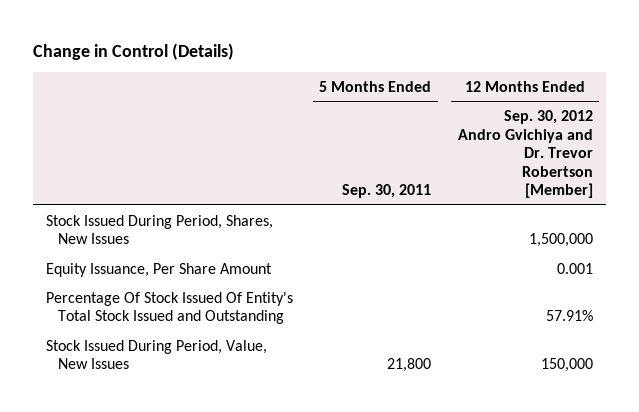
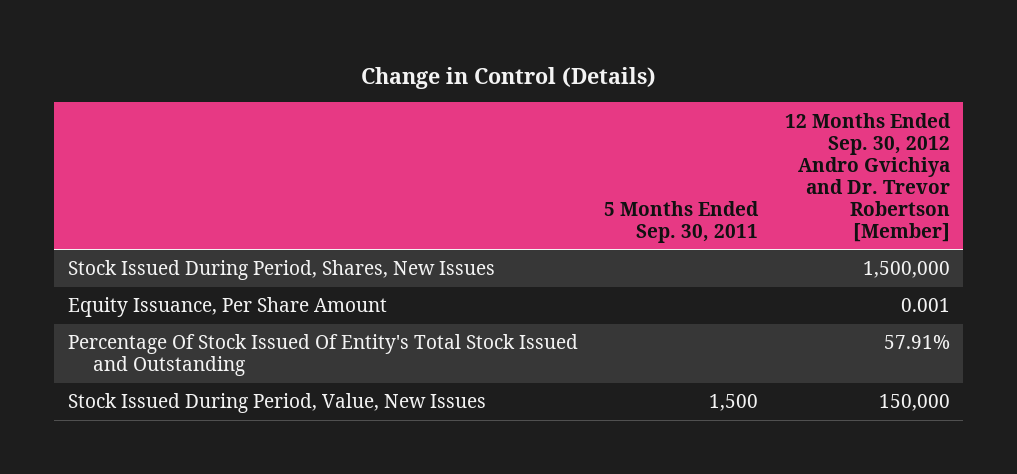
- Stock Issued During Period, Value, New Issues | 21,800 | 150,000
+ Stock Issued During Period, Value, New Issues | 1,500 | 150,000

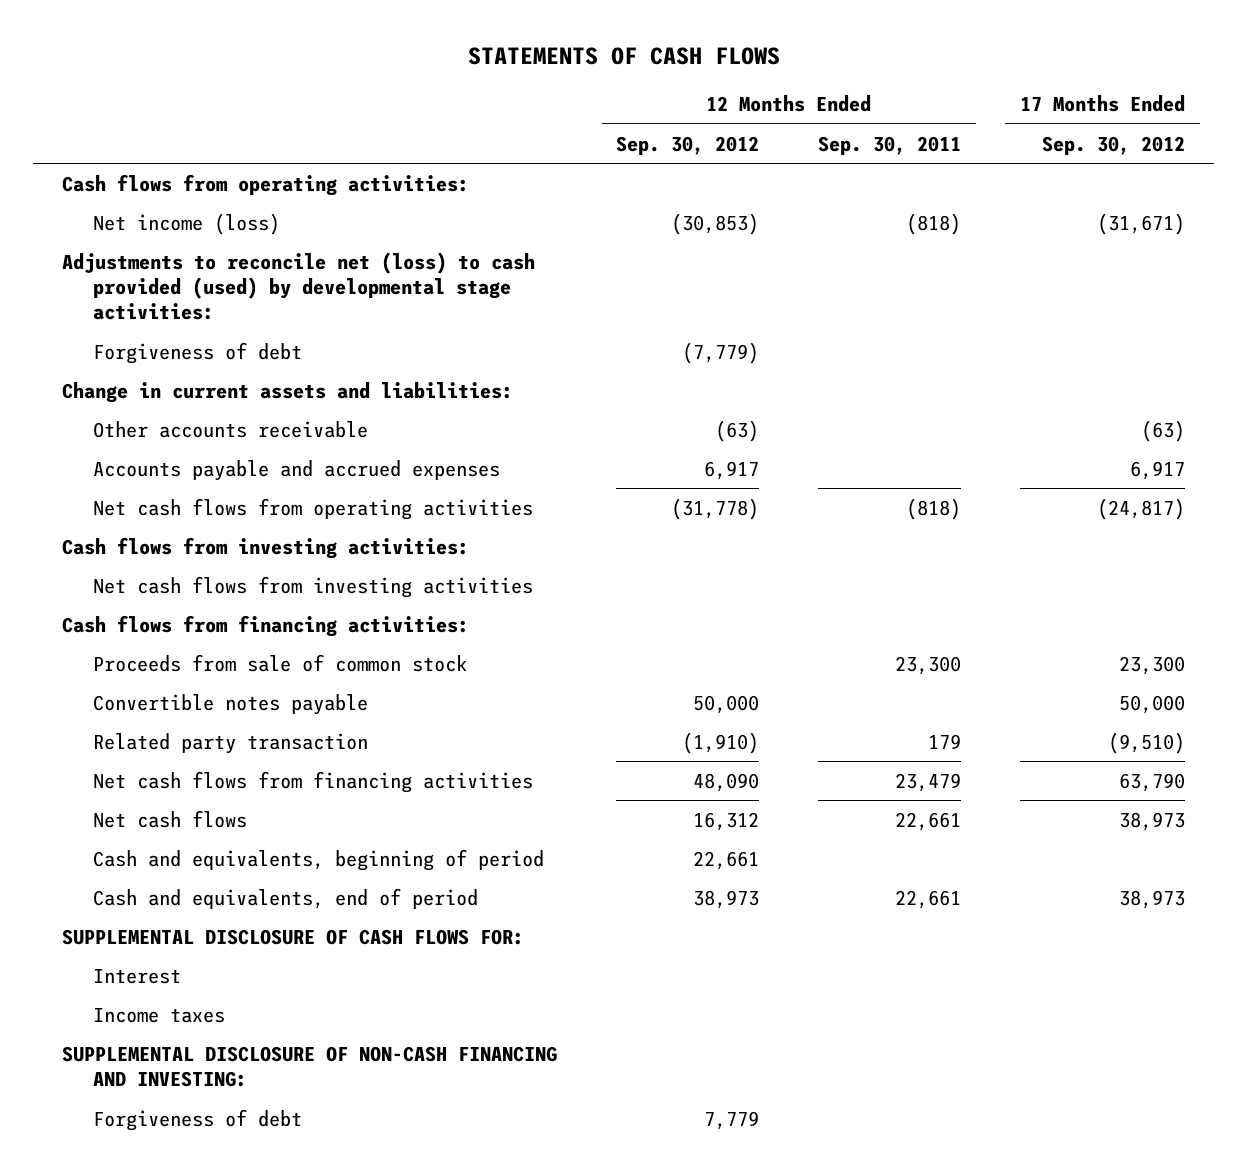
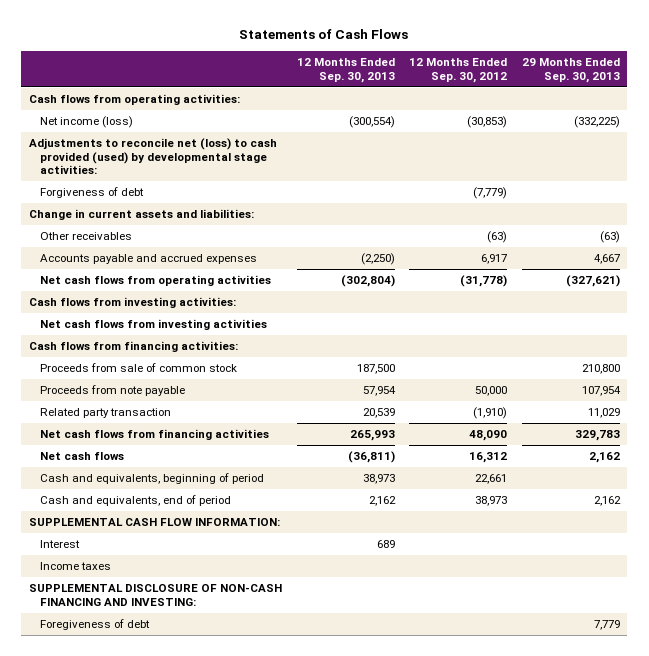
- STATEMENTS OF CASH FLOWS
+ Statements of Cash Flows
- | 12 Months Ended Sep. 30, 2012 | 12 Months Ended Sep. 30, 2011 | 17 Months Ended Sep. 30, 2012
+ | 12 Months Ended Sep. 30, 2013 | 12 Months Ended Sep. 30, 2012 | 29 Months Ended Sep. 30, 2013
- Other accounts receivable | (63) | | (63)
+ Other receivables | | (63) | (63)
- Convertible notes payable | 50,000 | | 50,000
+ Proceeds from note payable | 57,954 | 50,000 | 107,954
- SUPPLEMENTAL DISCLOSURE OF CASH FLOWS FOR:
+ SUPPLEMENTAL CASH FLOW INFORMATION:
- Forgiveness of debt | 7,779 | |
+ Foregiveness of debt | | | 7,779

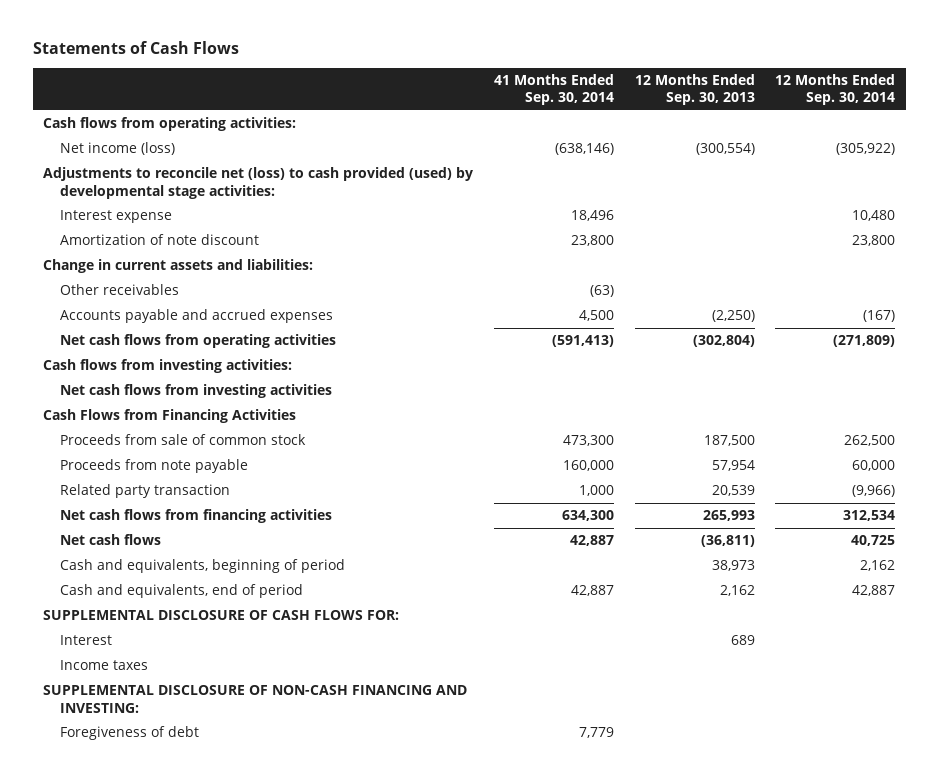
- | 12 Months Ended Sep. 30, 2013 | 12 Months Ended Sep. 30, 2012 | 29 Months Ended Sep. 30, 2013
+ | 41 Months Ended Sep. 30, 2014 | 12 Months Ended Sep. 30, 2013 | 12 Months Ended Sep. 30, 2014
- Forgiveness of debt | | (7,779) |
+ Interest expense | 18,496 | | 10,480
+ Amortization of note discount | 23,800 | | 23,800
- Cash flows from financing activities:
+ Cash Flows from Financing Activities
- SUPPLEMENTAL CASH FLOW INFORMATION:
+ SUPPLEMENTAL DISCLOSURE OF CASH FLOWS FOR:

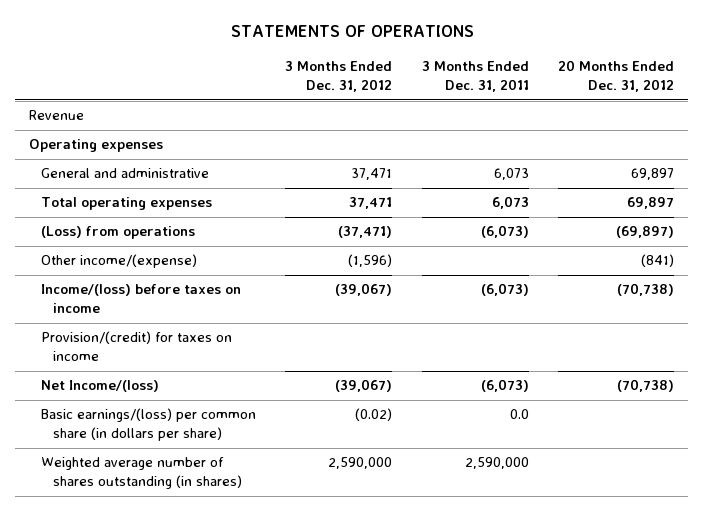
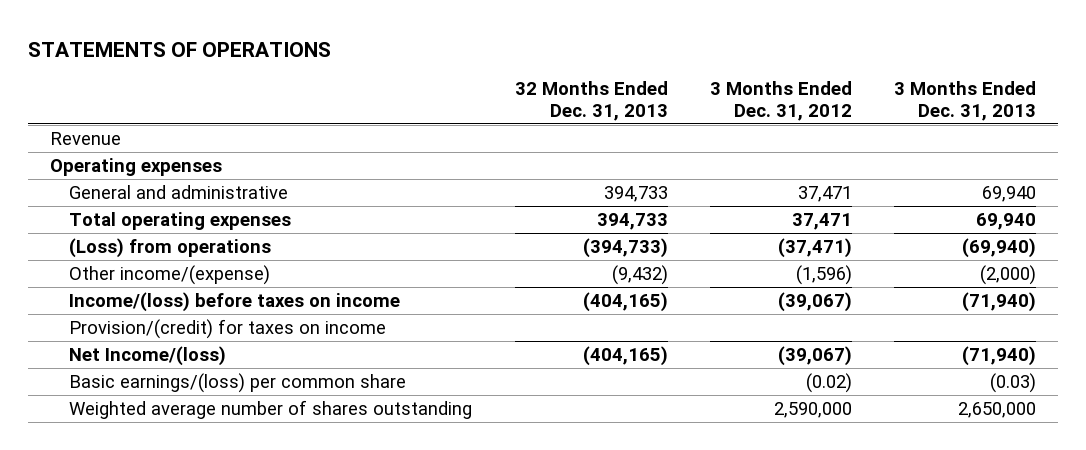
- | 3 Months Ended Dec. 31, 2012 | 3 Months Ended Dec. 31, 2011 | 20 Months Ended Dec. 31, 2012
+ | 32 Months Ended Dec. 31, 2013 | 3 Months Ended Dec. 31, 2012 | 3 Months Ended Dec. 31, 2013
- Basic earnings/(loss) per common share (in dollars per share) | (0.02) | 0.0 |
- Weighted average number of shares outstanding (in shares) | 2,590,000 | 2,590,000 |
+ Basic earnings/(loss) per common share | | (0.02) | (0.03)
+ Weighted average number of shares outstanding | | 2,590,000 | 2,650,000

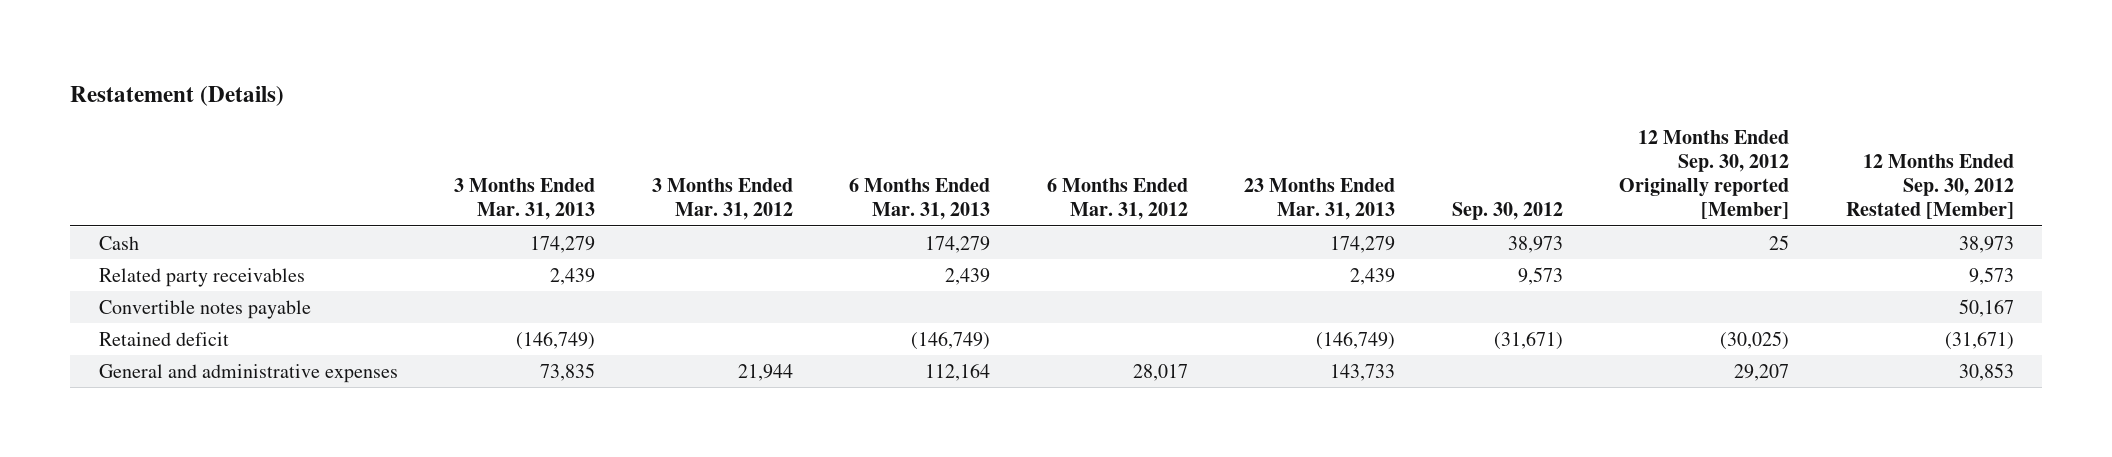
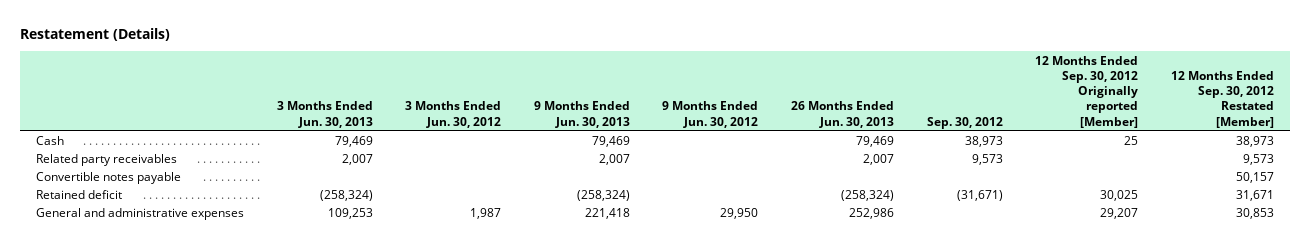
- | 3 Months Ended Mar. 31, 2013 | 3 Months Ended Mar. 31, 2012 | 6 Months Ended Mar. 31, 2013 | 6 Months Ended Mar. 31, 2012 | 23 Months Ended Mar. 31, 2013 | Sep. 30, 2012 | 12 Months Ended Sep. 30, 2012 Originally reported [Member] | 12 Months Ended Sep. 30, 2012 Restated [Member]
+ | 3 Months Ended Jun. 30, 2013 | 3 Months Ended Jun. 30, 2012 | 9 Months Ended Jun. 30, 2013 | 9 Months Ended Jun. 30, 2012 | 26 Months Ended Jun. 30, 2013 | Sep. 30, 2012 | 12 Months Ended Sep. 30, 2012 Originally reported [Member] | 12 Months Ended Sep. 30, 2012 Restated [Member]
- Convertible notes payable | | | | | | | | 50,167
- Retained deficit | (146,749) | | (146,749) | | (146,749) | (31,671) | (30,025) | (31,671)
+ Convertible notes payable | | | | | | | | 50,157
+ Retained deficit | (258,324) | | (258,324) | | (258,324) | (31,671) | 30,025 | 31,671

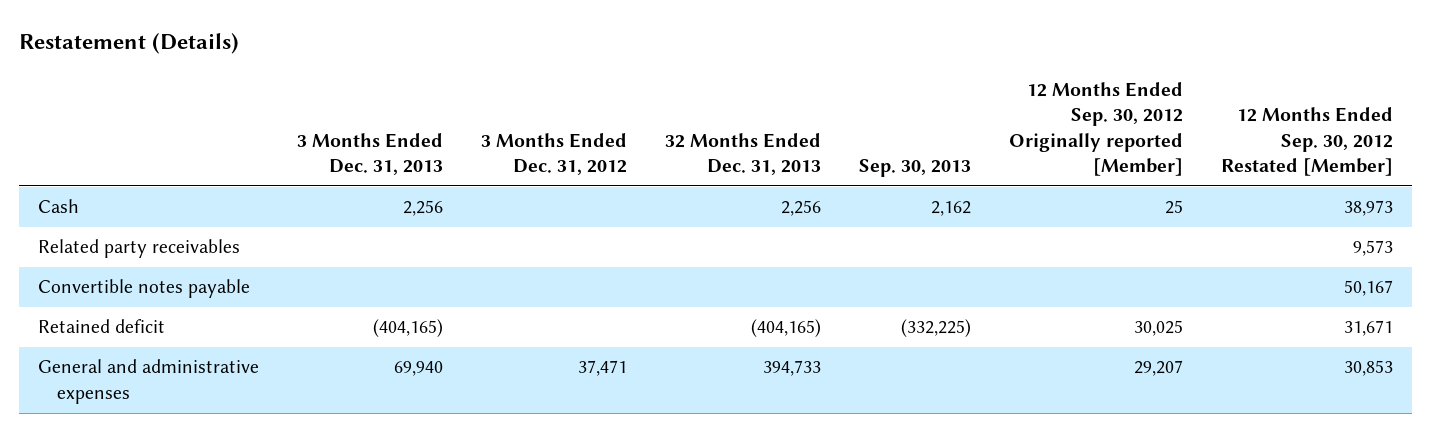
- | 3 Months Ended Jun. 30, 2013 | 3 Months Ended Jun. 30, 2012 | 9 Months Ended Jun. 30, 2013 | 9 Months Ended Jun. 30, 2012 | 26 Months Ended Jun. 30, 2013 | Sep. 30, 2012 | 12 Months Ended Sep. 30, 2012 Originally reported [Member] | 12 Months Ended Sep. 30, 2012 Restated [Member]
+ | 3 Months Ended Dec. 31, 2013 | 3 Months Ended Dec. 31, 2012 | 32 Months Ended Dec. 31, 2013 | Sep. 30, 2013 | 12 Months Ended Sep. 30, 2012 Originally reported [Member] | 12 Months Ended Sep. 30, 2012 Restated [Member]
- Convertible notes payable | | | | | | | | 50,157
+ Convertible notes payable | | | | | | 50,167

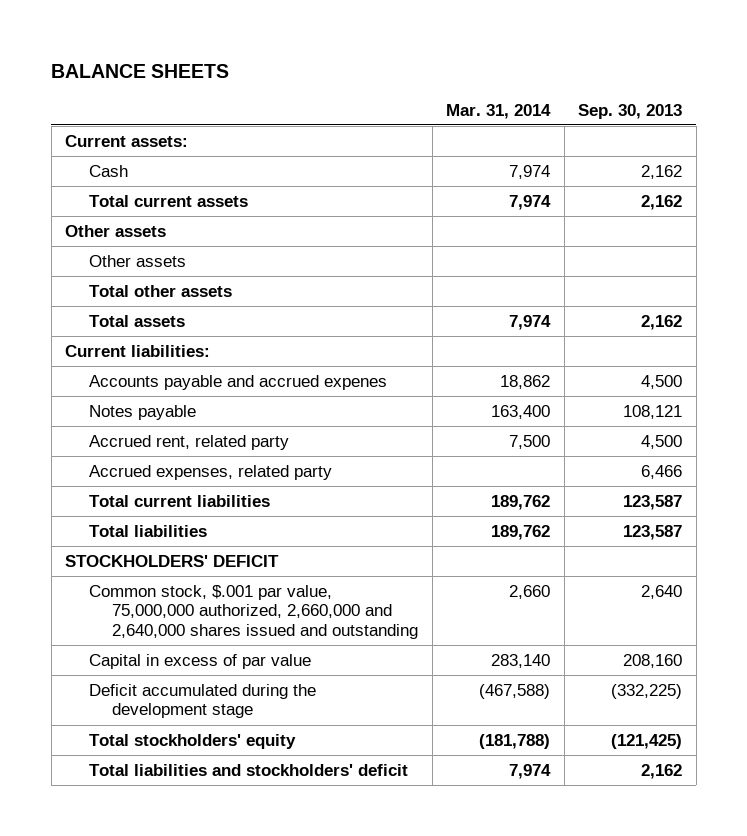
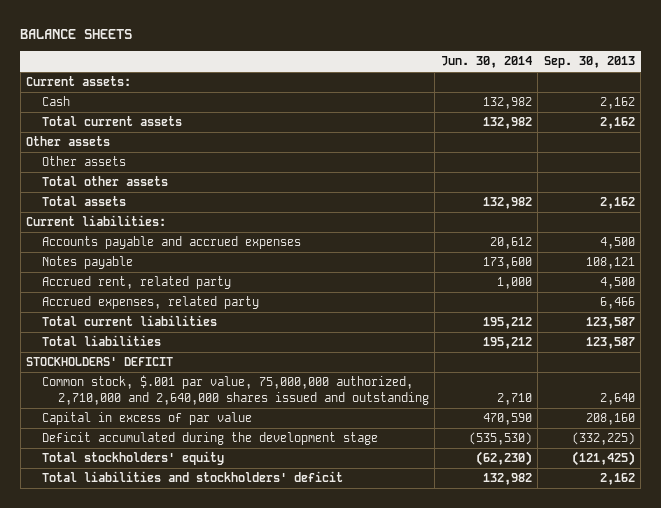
- | Mar. 31, 2014 | Sep. 30, 2013
+ | Jun. 30, 2014 | Sep. 30, 2013
- Accounts payable and accrued expenes | 18,862 | 4,500
+ Accounts payable and accrued expenses | 20,612 | 4,500
- Common stock, $.001 par value, 75,000,000 authorized, 2,660,000 and 2,640,000 shares issued and outstanding | 2,660 | 2,640
+ Common stock, $.001 par value, 75,000,000 authorized, 2,710,000 and 2,640,000 shares issued and outstanding | 2,710 | 2,640

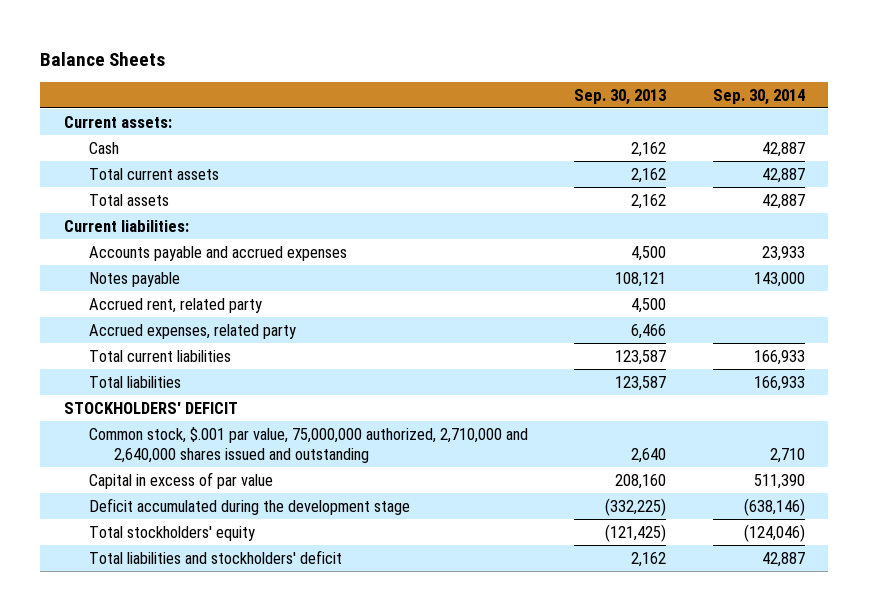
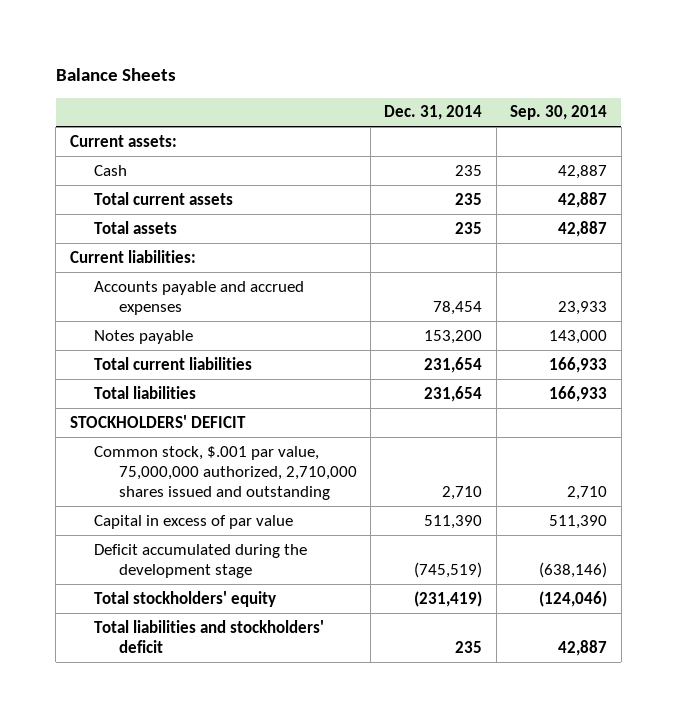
- | Sep. 30, 2013 | Sep. 30, 2014
+ | Dec. 31, 2014 | Sep. 30, 2014
- Accrued rent, related party | 4,500 |
- Accrued expenses, related party | 6,466 |
- Common stock, $.001 par value, 75,000,000 authorized, 2,710,000 and 2,640,000 shares issued and outstanding | 2,640 | 2,710
+ Common stock, $.001 par value, 75,000,000 authorized, 2,710,000 shares issued and outstanding | 2,710 | 2,710

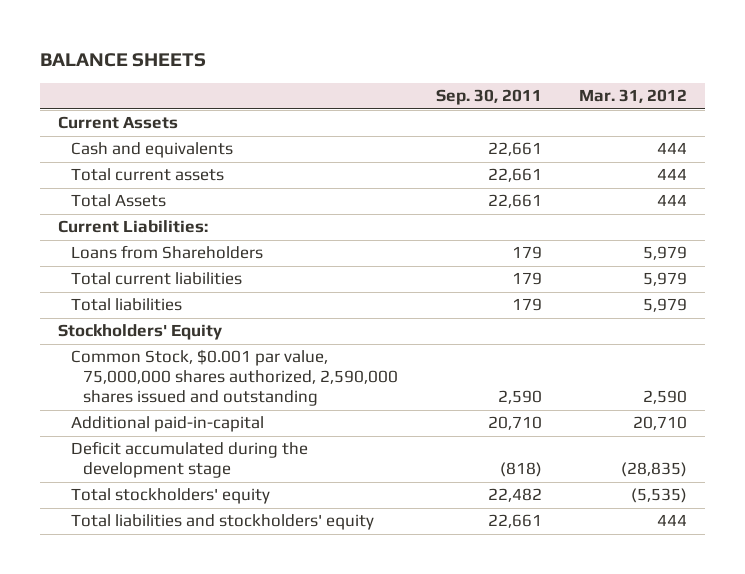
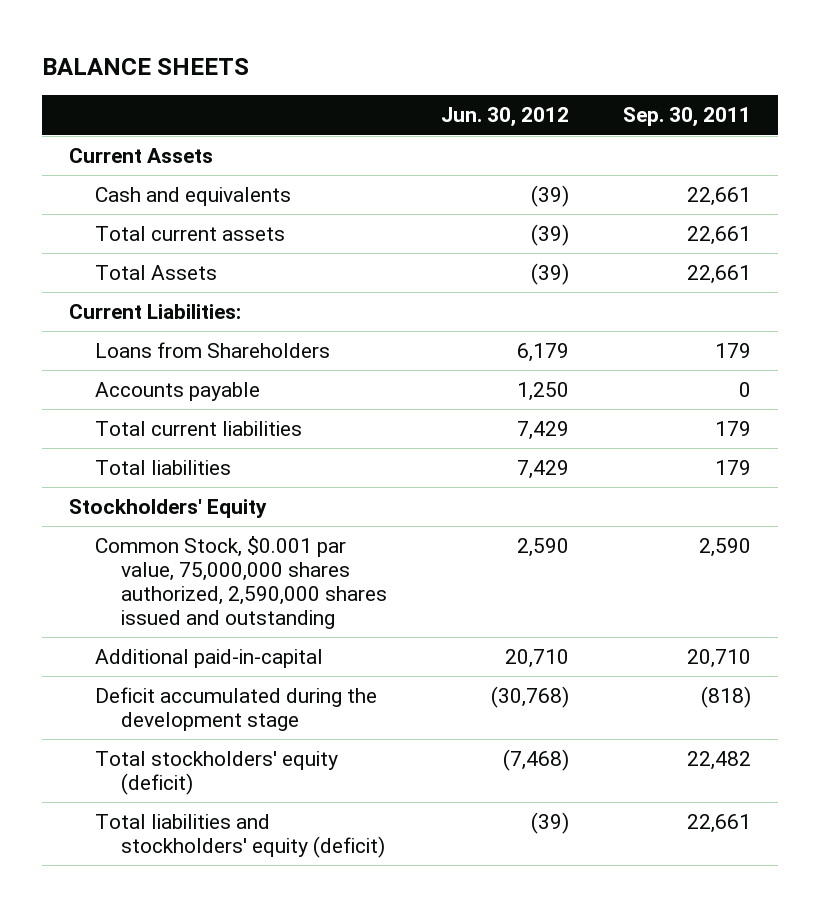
- | Sep. 30, 2011 | Mar. 31, 2012
+ | Jun. 30, 2012 | Sep. 30, 2011
+ Accounts payable | 1,250 | 0
- Total stockholders' equity | 22,482 | (5,535)
- Total liabilities and stockholders' equity | 22,661 | 444
+ Total stockholders' equity (deficit) | (7,468) | 22,482
+ Total liabilities and stockholders' equity (deficit) | (39) | 22,661

